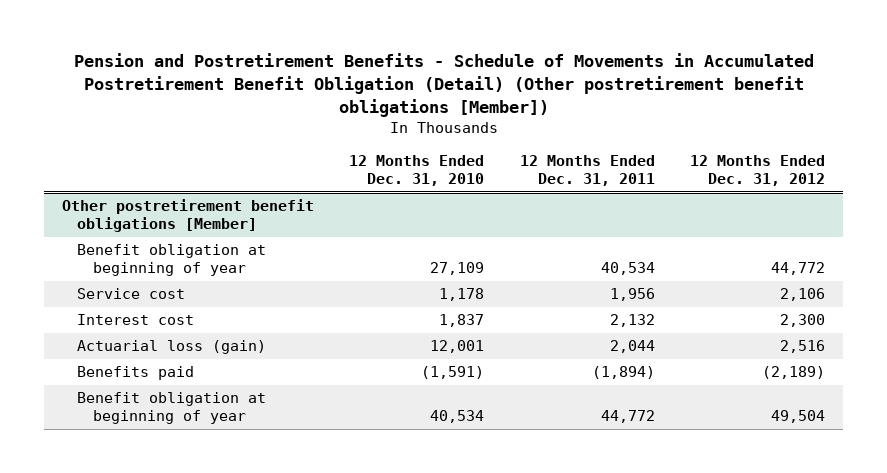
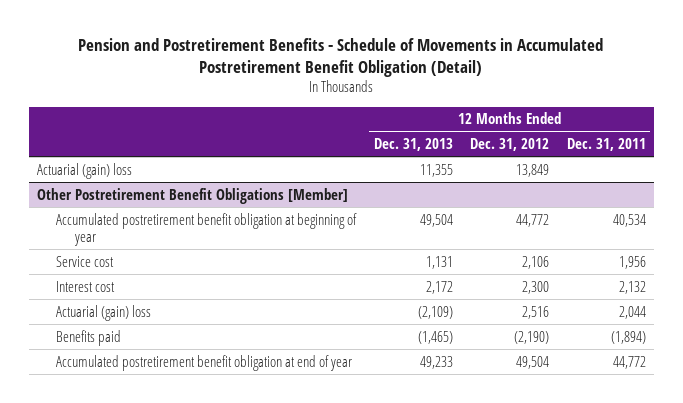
- Pension and Postretirement Benefits - Schedule of Movements in Accumulated Postretirement Benefit Obligation (Detail) (Other postretirement benefit obligations [Member])
+ Pension and Postretirement Benefits - Schedule of Movements in Accumulated Postretirement Benefit Obligation (Detail)
- | 12 Months Ended Dec. 31, 2010 | 12 Months Ended Dec. 31, 2011 | 12 Months Ended Dec. 31, 2012
+ | 12 Months Ended Dec. 31, 2013 | 12 Months Ended Dec. 31, 2012 | 12 Months Ended Dec. 31, 2011
- Other postretirement benefit obligations [Member]
- Benefit obligation at beginning of year | 27,109 | 40,534 | 44,772
+ Actuarial (gain) loss | 11,355 | 13,849 |
+ Other Postretirement Benefit Obligations [Member]
+ Accumulated postretirement benefit obligation at beginning of year | 49,504 | 44,772 | 40,534
- Actuarial loss (gain) | 12,001 | 2,044 | 2,516
- Benefits paid | (1,591) | (1,894) | (2,189)
- Benefit obligation at beginning of year | 40,534 | 44,772 | 49,504
+ Actuarial (gain) loss | (2,109) | 2,516 | 2,044
+ Benefits paid | (1,465) | (2,190) | (1,894)
+ Accumulated postretirement benefit obligation at end of year | 49,233 | 49,504 | 44,772

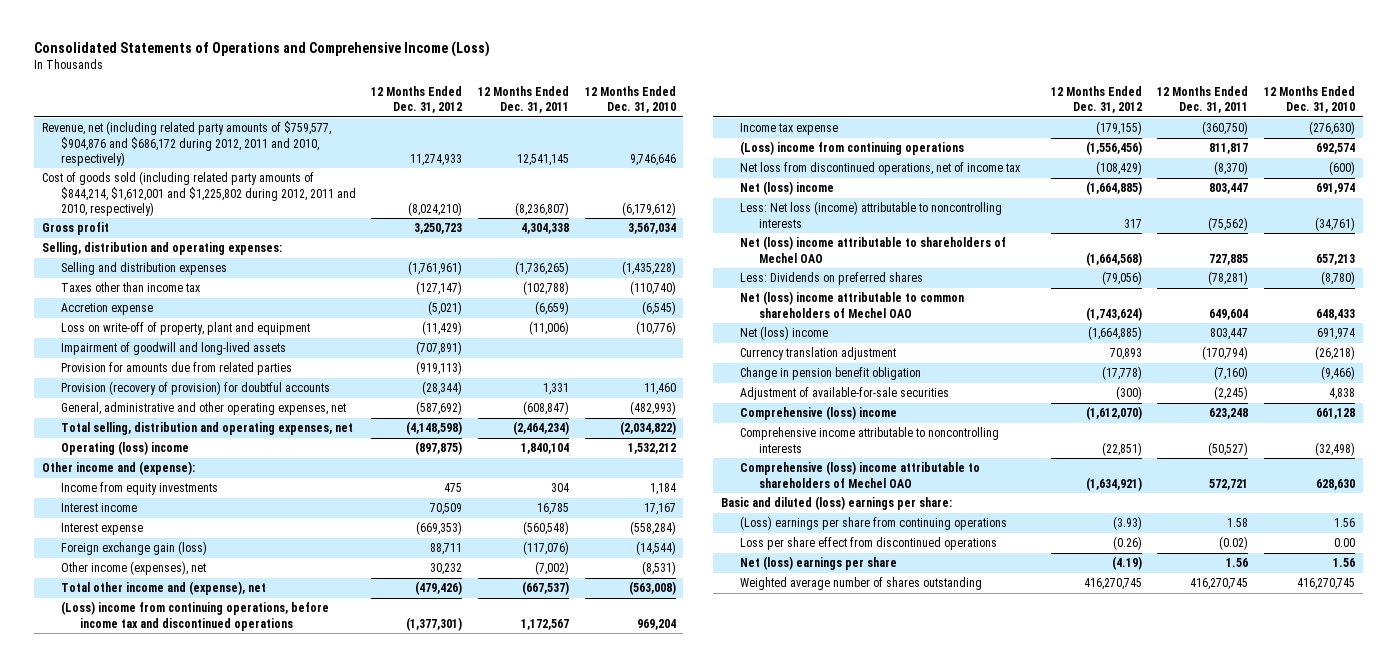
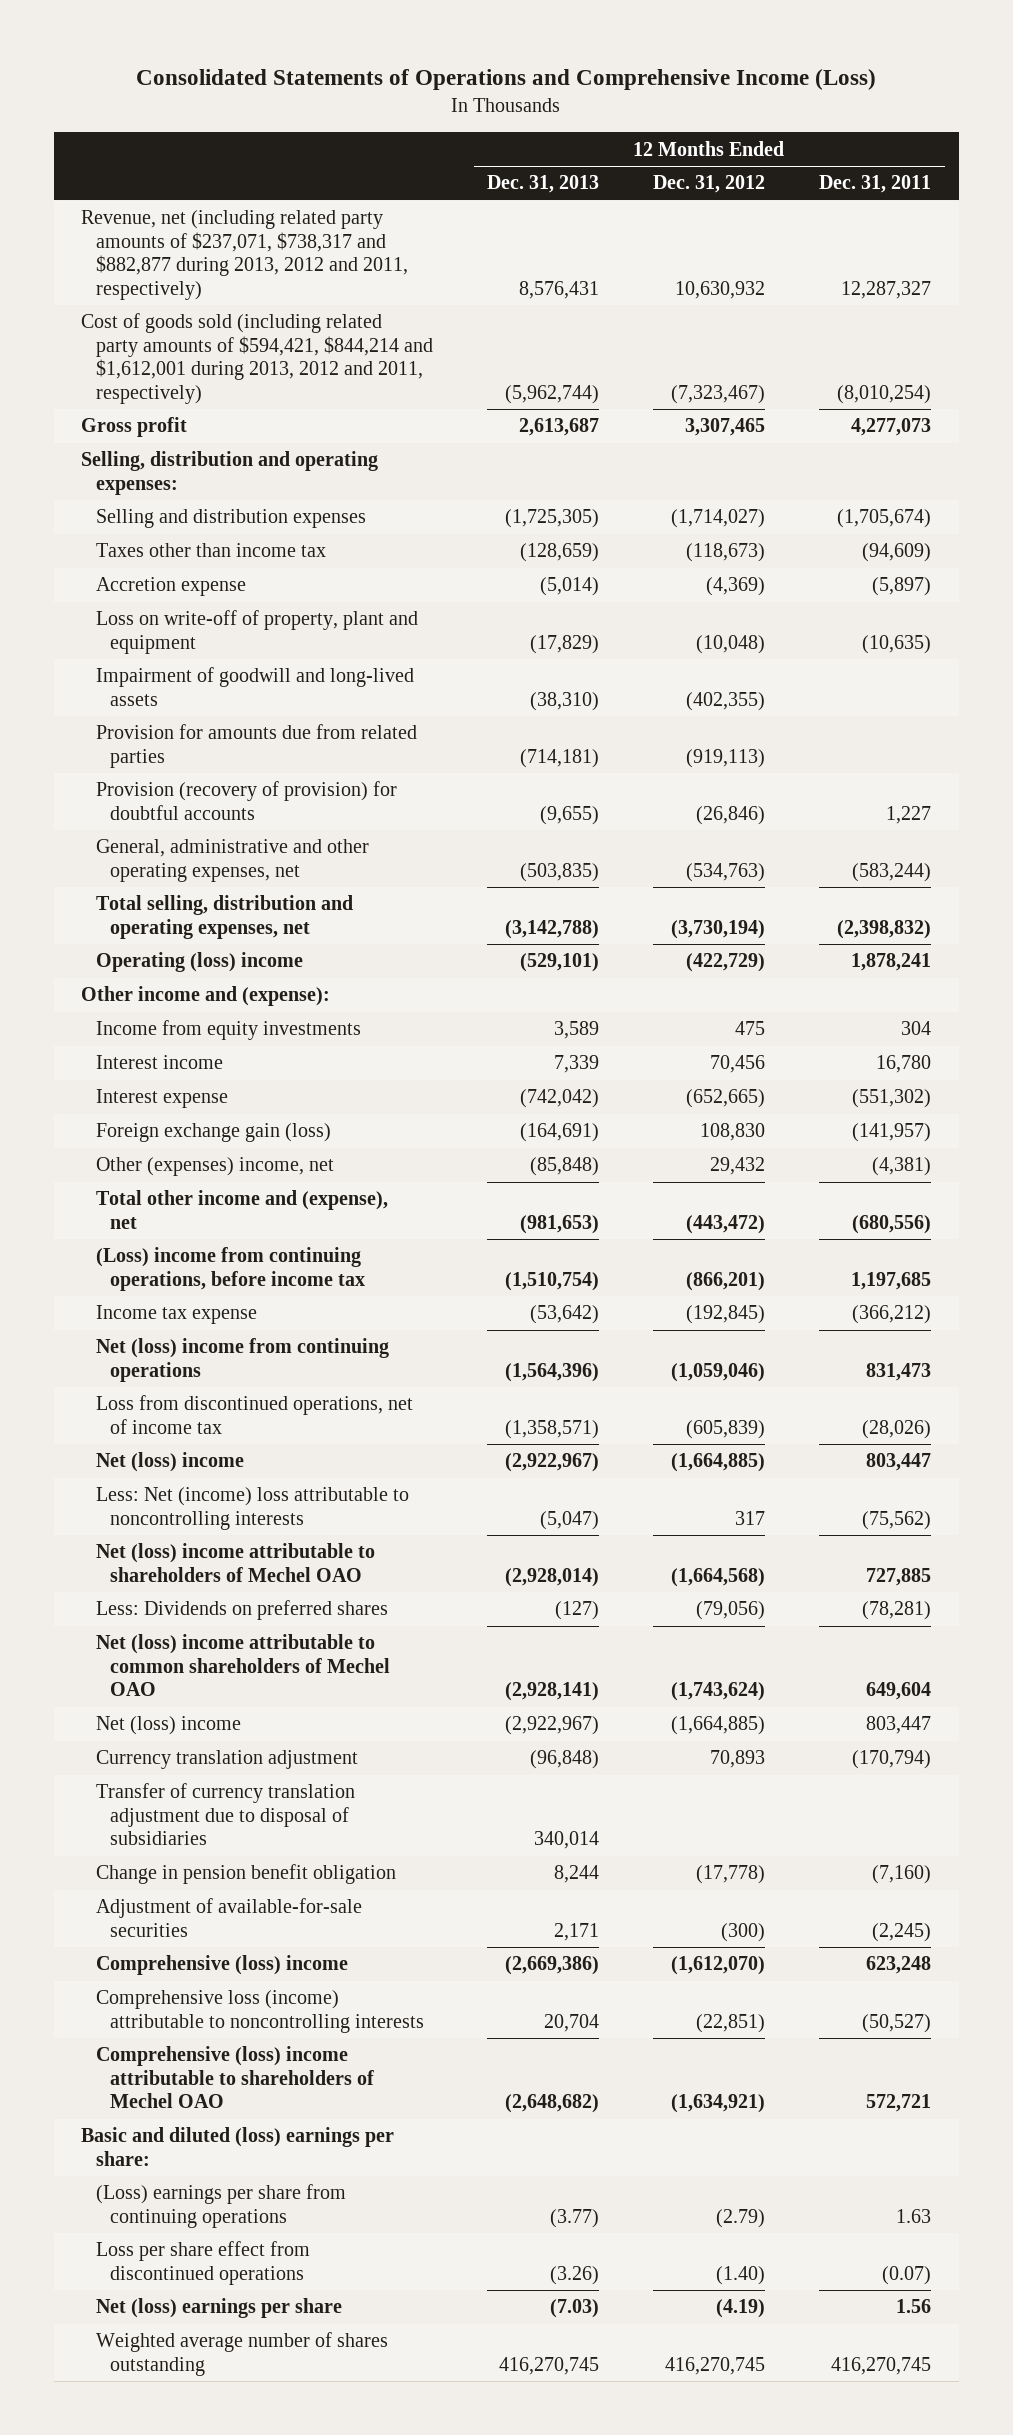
- | 12 Months Ended Dec. 31, 2012 | 12 Months Ended Dec. 31, 2011 | 12 Months Ended Dec. 31, 2010
+ | 12 Months Ended Dec. 31, 2013 | 12 Months Ended Dec. 31, 2012 | 12 Months Ended Dec. 31, 2011
- Revenue, net (including related party amounts of $759,577, $904,876 and $686,172 during 2012, 2011 and 2010, respectively) | 11,274,933 | 12,541,145 | 9,746,646
- Cost of goods sold (including related party amounts of $844,214, $1,612,001 and $1,225,802 during 2012, 2011 and 2010, respectively) | (8,024,210) | (8,236,807) | (6,179,612)
- Gross profit | 3,250,723 | 4,304,338 | 3,567,034
+ Revenue, net (including related party amounts of $237,071, $738,317 and $882,877 during 2013, 2012 and 2011, respectively) | 8,576,431 | 10,630,932 | 12,287,327
+ Cost of goods sold (including related party amounts of $594,421, $844,214 and $1,612,001 during 2013, 2012 and 2011, respectively) | (5,962,744) | (7,323,467) | (8,010,254)
+ Gross profit | 2,613,687 | 3,307,465 | 4,277,073
- Selling and distribution expenses | (1,761,961) | (1,736,265) | (1,435,228)
- Taxes other than income tax | (127,147) | (102,788) | (110,740)
- Accretion expense | (5,021) | (6,659) | (6,545)
- Loss on write-off of property, plant and equipment | (11,429) | (11,006) | (10,776)
- Impairment of goodwill and long-lived assets | (707,891) | |
+ Selling and distribution expenses | (1,725,305) | (1,714,027) | (1,705,674)
+ Taxes other than income tax | (128,659) | (118,673) | (94,609)
+ Accretion expense | (5,014) | (4,369) | (5,897)
+ Loss on write-off of property, plant and equipment | (17,829) | (10,048) | (10,635)
+ Impairment of goodwill and long-lived assets | (38,310) | (402,355) |
- Provision (recovery of provision) for doubtful accounts | (28,344) | 1,331 | 11,460
- General, administrative and other operating expenses, net | (587,692) | (608,847) | (482,993)
- Total selling, distribution and operating expenses, net | (4,148,598) | (2,464,234) | (2,034,822)
- Operating (loss) income | (897,875) | 1,840,104 | 1,532,212
+ Provision (recovery of provision) for doubtful accounts | (9,655) | (26,846) | 1,227
+ General, administrative and other operating expenses, net | (503,835) | (534,763) | (583,244)
+ Total selling, distribution and operating expenses, net | (3,142,788) | (3,730,194) | (2,398,832)
+ Operating (loss) income | (529,101) | (422,729) | 1,878,241
- Interest income | 70,509 | 16,785 | 17,167
- Interest expense | (669,353) | (560,548) | (558,284)
- Foreign exchange gain (loss) | 88,711 | (117,076) | (14,544)
- Other income (expenses), net | 30,232 | (7,002) | (8,531)
- Total other income and (expense), net | (479,426) | (667,537) | (563,008)
- (Loss) income from continuing operations, before income tax and discontinued operations | (1,377,301) | 1,172,567 | 969,204
- Income tax expense | (179,155) | (360,750) | (276,630)
- (Loss) income from continuing operations | (1,556,456) | 811,817 | 692,574
- Net loss from discontinued operations, net of income tax | (108,429) | (8,370) | (600)
+ Interest income | 7,339 | 70,456 | 16,780
+ Interest expense | (742,042) | (652,665) | (551,302)
+ Foreign exchange gain (loss) | (164,691) | 108,830 | (141,957)
+ Other (expenses) income, net | (85,848) | 29,432 | (4,381)
+ Total other income and (expense), net | (981,653) | (443,472) | (680,556)
+ (Loss) income from continuing operations, before income tax | (1,510,754) | (866,201) | 1,197,685
+ Income tax expense | (53,642) | (192,845) | (366,212)
+ Net (loss) income from continuing operations | (1,564,396) | (1,059,046) | 831,473
+ Loss from discontinued operations, net of income tax | (1,358,571) | (605,839) | (28,026)
- Less: Net loss (income) attributable to noncontrolling interests | 317 | (75,562) | (34,761)
+ Less: Net (income) loss attributable to noncontrolling interests | (5,047) | 317 | (75,562)
+ Transfer of currency translation adjustment due to disposal of subsidiaries | 340,014 | |
- Comprehensive income attributable to noncontrolling interests | (22,851) | (50,527) | (32,498)
+ Comprehensive loss (income) attributable to noncontrolling interests | 20,704 | (22,851) | (50,527)
- (Loss) earnings per share from continuing operations | (3.93) | 1.58 | 1.56
- Loss per share effect from discontinued operations | (0.26) | (0.02) | 0.00
+ (Loss) earnings per share from continuing operations | (3.77) | (2.79) | 1.63
+ Loss per share effect from discontinued operations | (3.26) | (1.40) | (0.07)

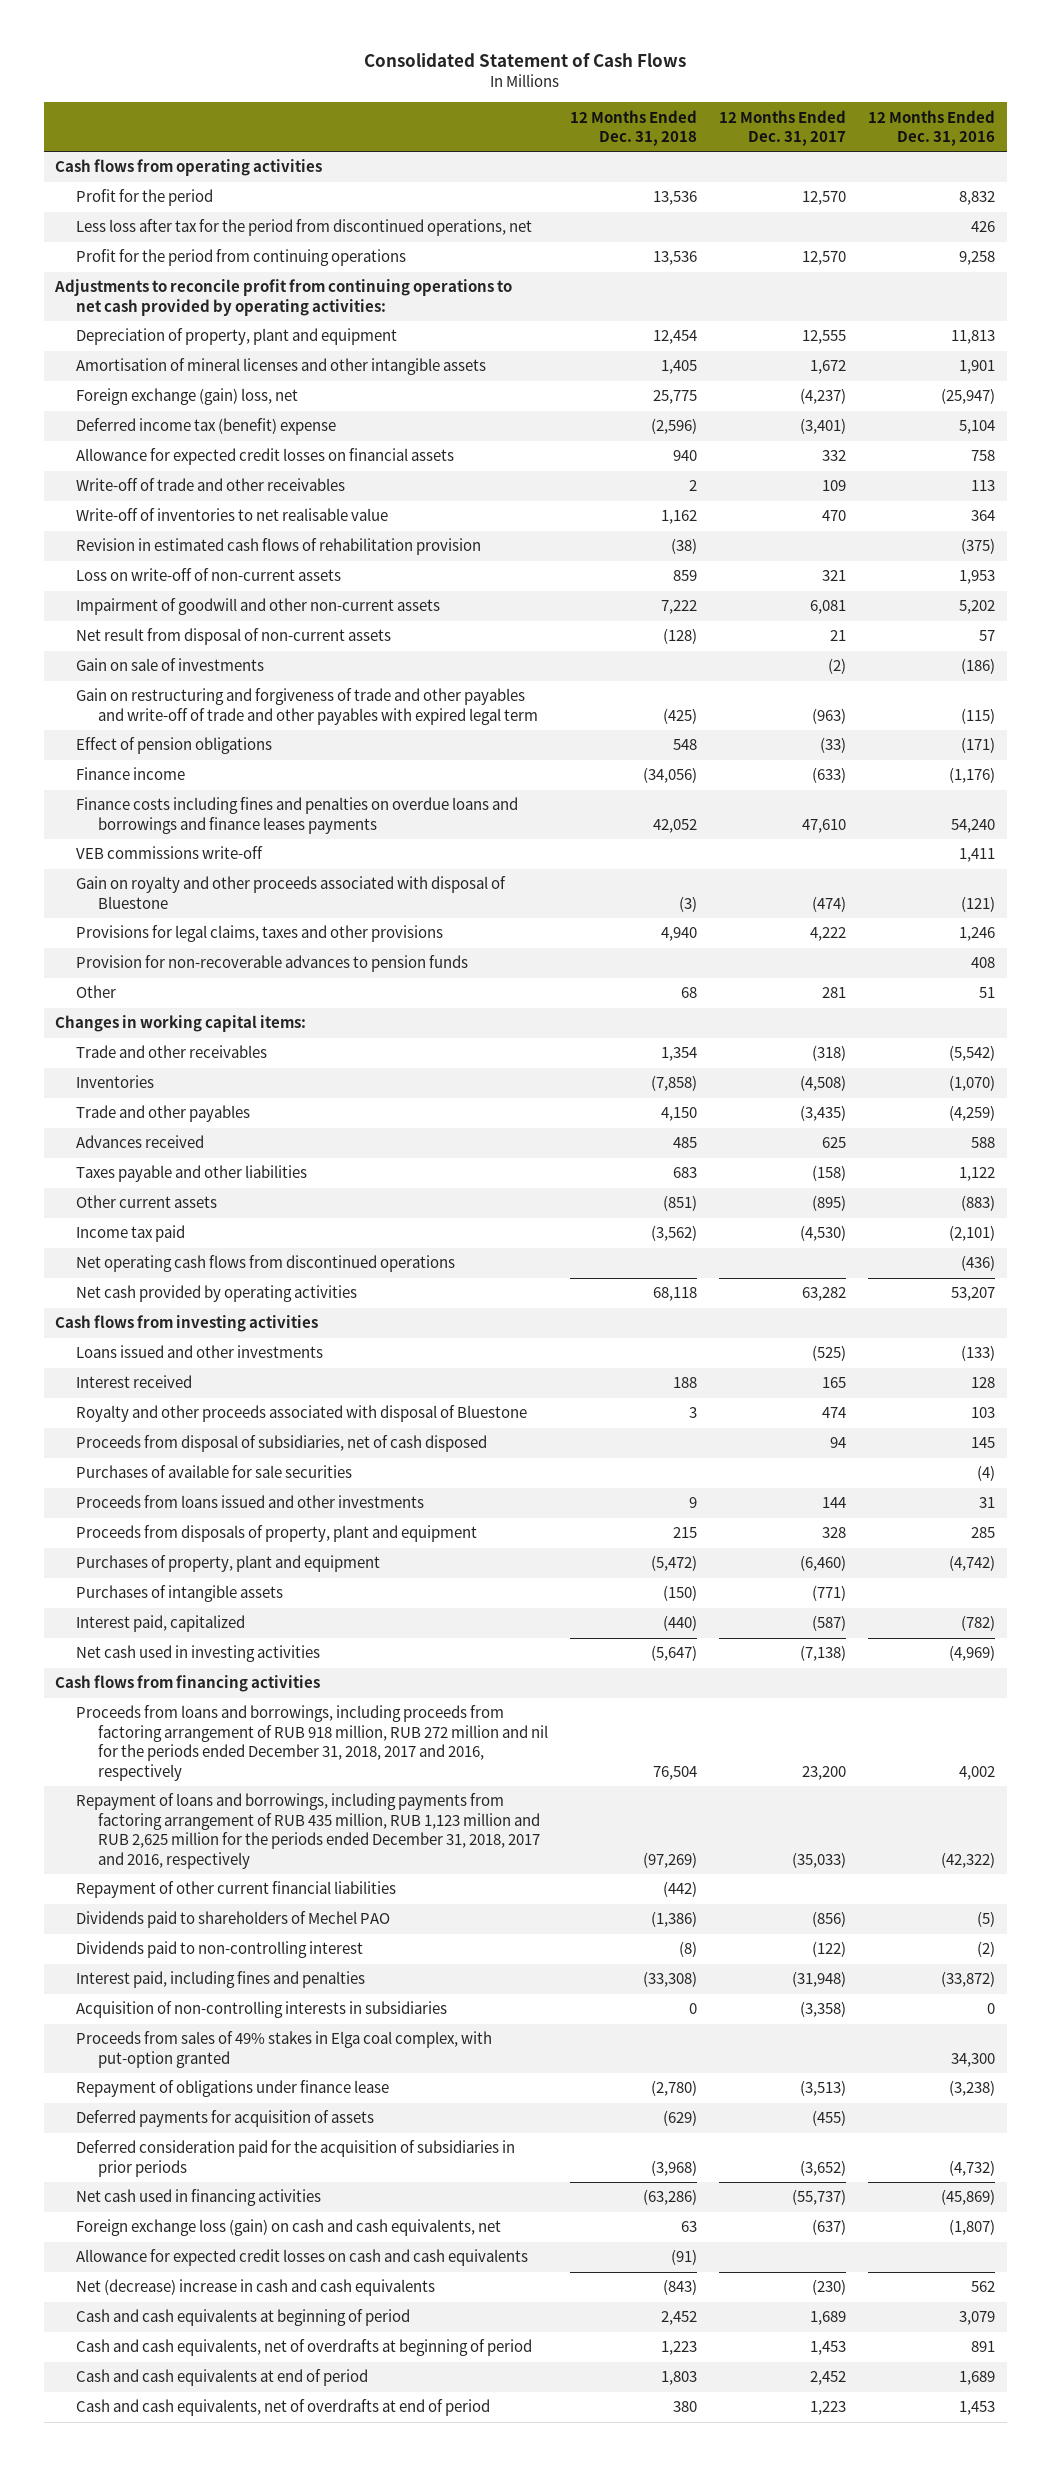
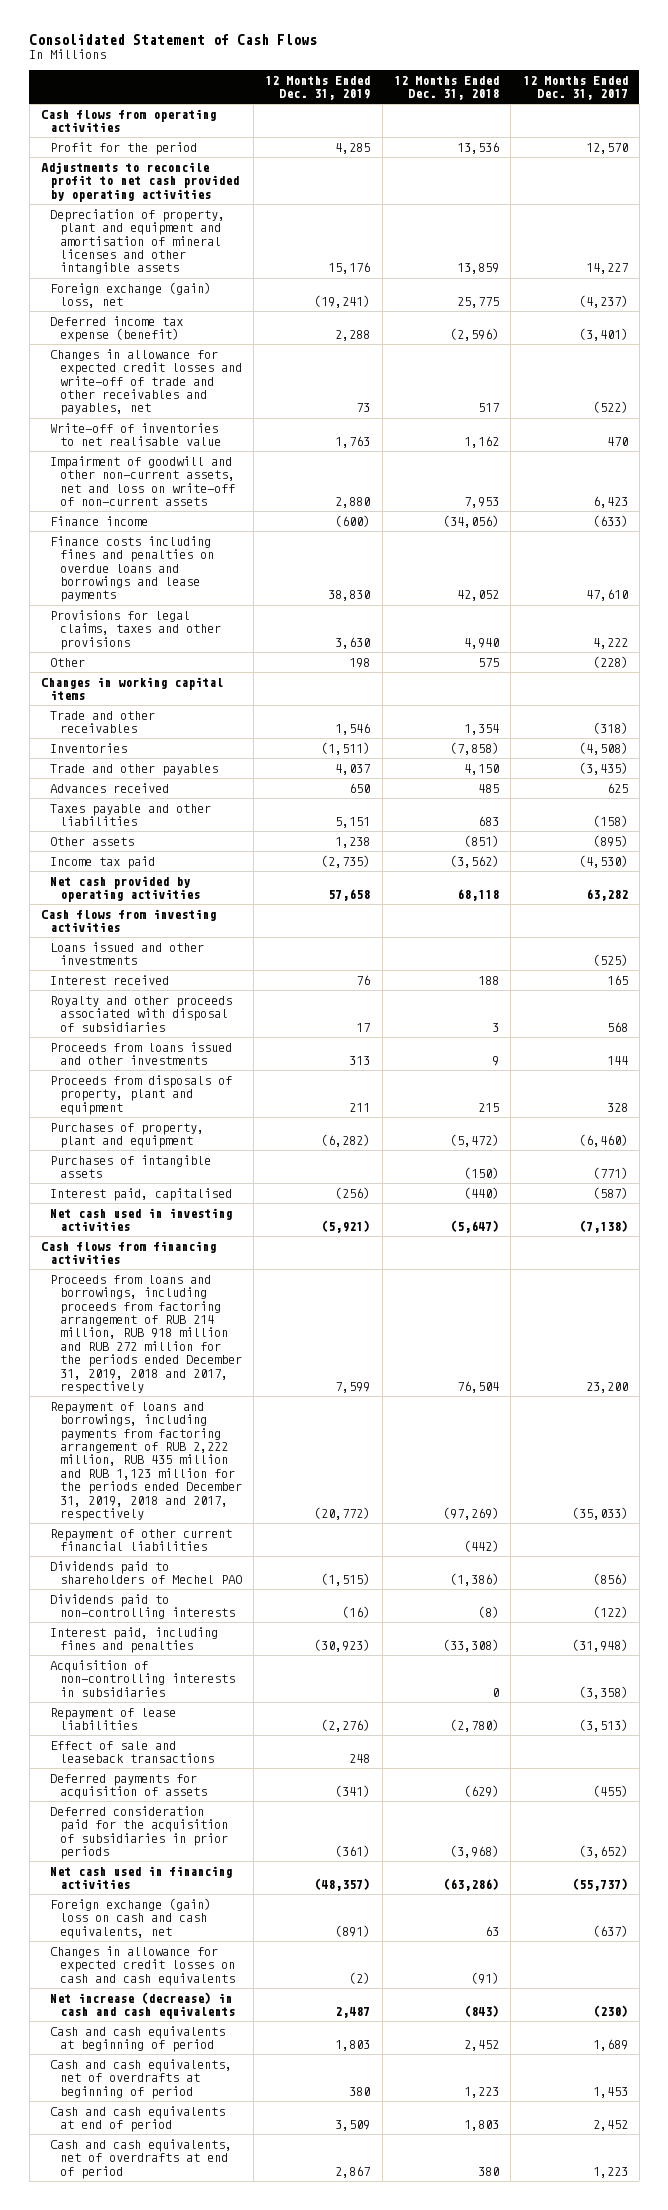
- | 12 Months Ended Dec. 31, 2018 | 12 Months Ended Dec. 31, 2017 | 12 Months Ended Dec. 31, 2016
+ | 12 Months Ended Dec. 31, 2019 | 12 Months Ended Dec. 31, 2018 | 12 Months Ended Dec. 31, 2017
- Less loss after tax for the period from discontinued operations, net | | | 426
- Profit for the period from continuing operations | 13,536 | 12,570 | 9,258
- Adjustments to reconcile profit from continuing operations to net cash provided by operating activities:
- Depreciation of property, plant and equipment | 12,454 | 12,555 | 11,813
- Amortisation of mineral licenses and other intangible assets | 1,405 | 1,672 | 1,901
+ Adjustments to reconcile profit to net cash provided by operating activities
+ Depreciation of property, plant and equipment and amortisation of mineral licenses and other intangible assets | 15,176 | 13,859 | 14,227
- Deferred income tax (benefit) expense | (2,596) | (3,401) | 5,104
- Allowance for expected credit losses on financial assets | 940 | 332 | 758
- Write-off of trade and other receivables | 2 | 109 | 113
+ Deferred income tax expense (benefit) | 2,288 | (2,596) | (3,401)
+ Changes in allowance for expected credit losses and write-off of trade and other receivables and payables, net | 73 | 517 | (522)
- Revision in estimated cash flows of rehabilitation provision | (38) | | (375)
- Loss on write-off of non-current assets | 859 | 321 | 1,953
- Impairment of goodwill and other non-current assets | 7,222 | 6,081 | 5,202
- Net result from disposal of non-current assets | (128) | 21 | 57
- Gain on sale of investments | | (2) | (186)
- Gain on restructuring and forgiveness of trade and other payables and write-off of trade and other payables with expired legal term | (425) | (963) | (115)
- Effect of pension obligations | 548 | (33) | (171)
+ Impairment of goodwill and other non-current assets, net and loss on write-off of non-current assets | 2,880 | 7,953 | 6,423
- Finance costs including fines and penalties on overdue loans and borrowings and finance leases payments | 42,052 | 47,610 | 54,240
- VEB commissions write-off | | | 1,411
- Gain on royalty and other proceeds associated with disposal of Bluestone | (3) | (474) | (121)
+ Finance costs including fines and penalties on overdue loans and borrowings and lease payments | 38,830 | 42,052 | 47,610
- Provision for non-recoverable advances to pension funds | | | 408
- Other | 68 | 281 | 51
- Changes in working capital items:
+ Other | 198 | 575 | (228)
+ Changes in working capital items
- Other current assets | (851) | (895) | (883)
+ Other assets | 1,238 | (851) | (895)
- Net operating cash flows from discontinued operations | | | (436)
- Royalty and other proceeds associated with disposal of Bluestone | 3 | 474 | 103
- Proceeds from disposal of subsidiaries, net of cash disposed | | 94 | 145
- Purchases of available for sale securities | | | (4)
+ Royalty and other proceeds associated with disposal of subsidiaries | 17 | 3 | 568
- Interest paid, capitalized | (440) | (587) | (782)
+ Interest paid, capitalised | (256) | (440) | (587)
- Proceeds from loans and borrowings, including proceeds from factoring arrangement of RUB 918 million, RUB 272 million and nil for the periods ended December 31, 2018, 2017 and 2016, respectively | 76,504 | 23,200 | 4,002
- Repayment of loans and borrowings, including payments from factoring arrangement of RUB 435 million, RUB 1,123 million and RUB 2,625 million for the periods ended December 31, 2018, 2017 and 2016, respectively | (97,269) | (35,033) | (42,322)
+ Proceeds from loans and borrowings, including proceeds from factoring arrangement of RUB 214 million, RUB 918 million and RUB 272 million for the periods ended December 31, 2019, 2018 and 2017, respectively | 7,599 | 76,504 | 23,200
+ Repayment of loans and borrowings, including payments from factoring arrangement of RUB 2,222 million, RUB 435 million and RUB 1,123 million for the periods ended December 31, 2019, 2018 and 2017, respectively | (20,772) | (97,269) | (35,033)
- Dividends paid to non-controlling interest | (8) | (122) | (2)
+ Dividends paid to non-controlling interests | (16) | (8) | (122)
- Proceeds from sales of 49% stakes in Elga coal complex, with put-option granted | | | 34,300
- Repayment of obligations under finance lease | (2,780) | (3,513) | (3,238)
+ Repayment of lease liabilities | (2,276) | (2,780) | (3,513)
+ Effect of sale and leaseback transactions | 248 | |
- Foreign exchange loss (gain) on cash and cash equivalents, net | 63 | (637) | (1,807)
- Allowance for expected credit losses on cash and cash equivalents | (91) | |
- Net (decrease) increase in cash and cash equivalents | (843) | (230) | 562
+ Foreign exchange (gain) loss on cash and cash equivalents, net | (891) | 63 | (637)
+ Changes in allowance for expected credit losses on cash and cash equivalents | (2) | (91) |
+ Net increase (decrease) in cash and cash equivalents | 2,487 | (843) | (230)

